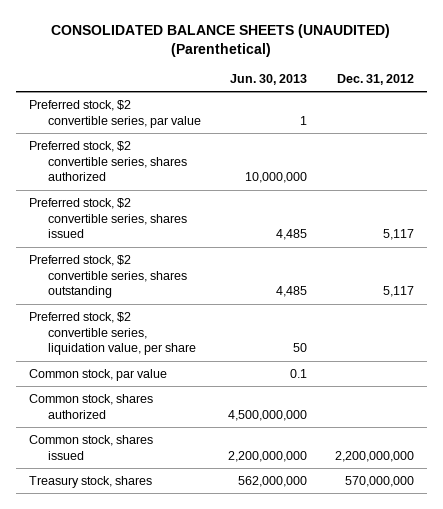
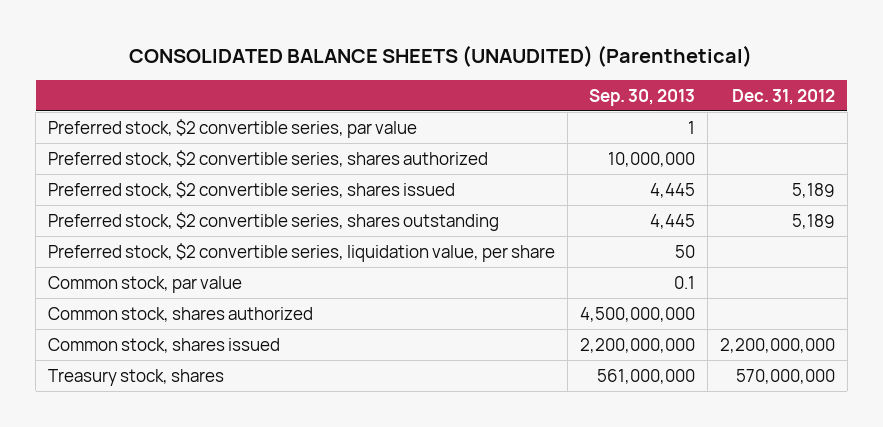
- | Jun. 30, 2013 | Dec. 31, 2012
+ | Sep. 30, 2013 | Dec. 31, 2012
- Preferred stock, $2 convertible series, shares issued | 4,485 | 5,117
- Preferred stock, $2 convertible series, shares outstanding | 4,485 | 5,117
+ Preferred stock, $2 convertible series, shares issued | 4,445 | 5,189
+ Preferred stock, $2 convertible series, shares outstanding | 4,445 | 5,189

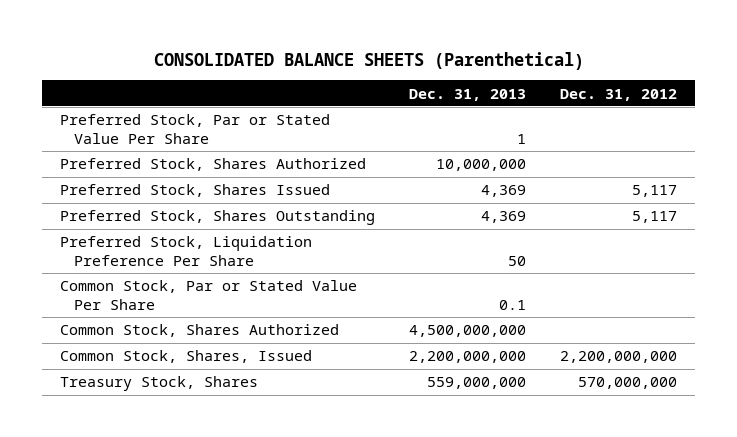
- CONSOLIDATED BALANCE SHEETS (UNAUDITED) (Parenthetical)
+ CONSOLIDATED BALANCE SHEETS (Parenthetical)
- | Sep. 30, 2013 | Dec. 31, 2012
+ | Dec. 31, 2013 | Dec. 31, 2012
- Preferred stock, $2 convertible series, par value | 1 |
- Preferred stock, $2 convertible series, shares authorized | 10,000,000 |
- Preferred stock, $2 convertible series, shares issued | 4,445 | 5,189
- Preferred stock, $2 convertible series, shares outstanding | 4,445 | 5,189
- Preferred stock, $2 convertible series, liquidation value, per share | 50 |
- Common stock, par value | 0.1 |
- Common stock, shares authorized | 4,500,000,000 |
- Common stock, shares issued | 2,200,000,000 | 2,200,000,000
- Treasury stock, shares | 561,000,000 | 570,000,000
+ Preferred Stock, Par or Stated Value Per Share | 1 |
+ Preferred Stock, Shares Authorized | 10,000,000 |
+ Preferred Stock, Shares Issued | 4,369 | 5,117
+ Preferred Stock, Shares Outstanding | 4,369 | 5,117
+ Preferred Stock, Liquidation Preference Per Share | 50 |
+ Common Stock, Par or Stated Value Per Share | 0.1 |
+ Common Stock, Shares Authorized | 4,500,000,000 |
+ Common Stock, Shares, Issued | 2,200,000,000 | 2,200,000,000
+ Treasury Stock, Shares | 559,000,000 | 570,000,000

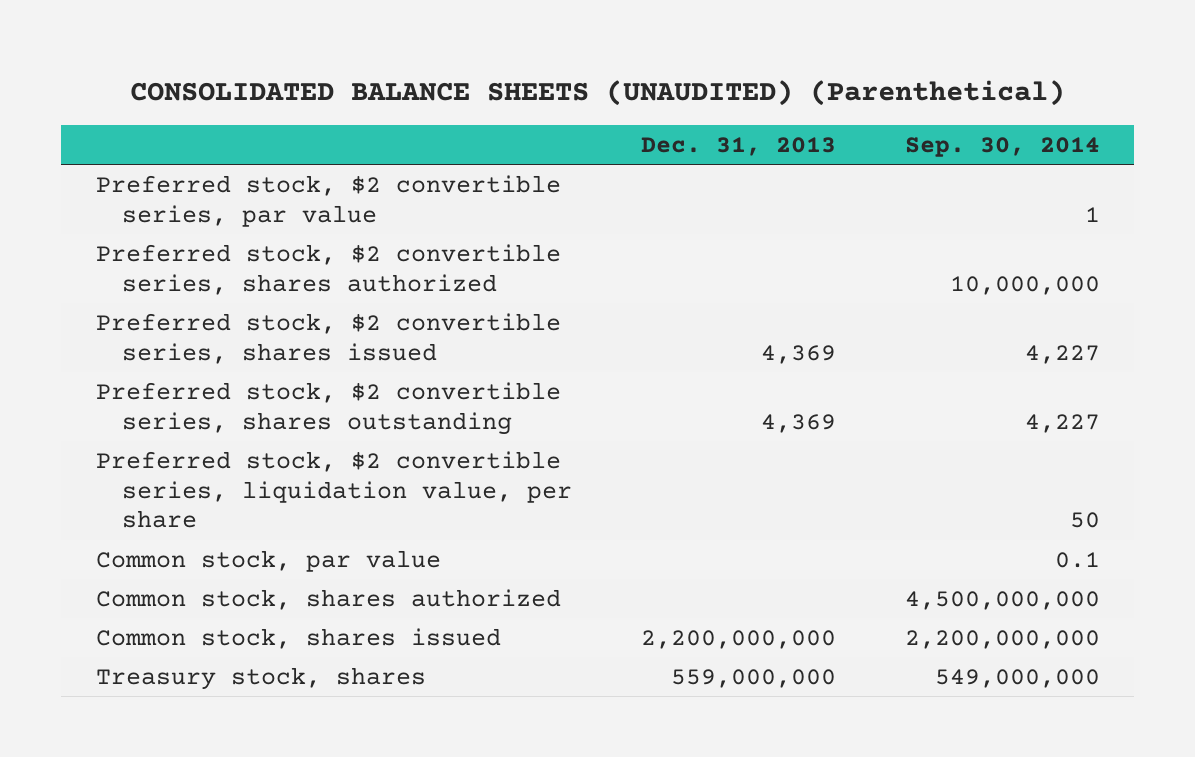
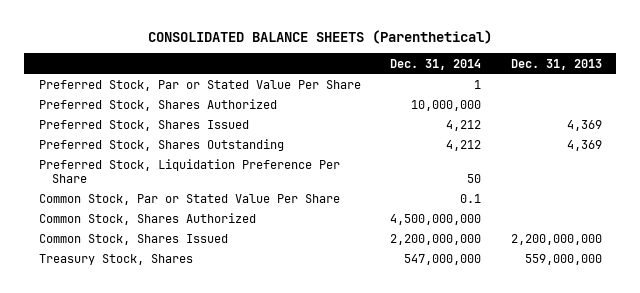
- CONSOLIDATED BALANCE SHEETS (UNAUDITED) (Parenthetical)
+ CONSOLIDATED BALANCE SHEETS (Parenthetical)
- | Dec. 31, 2013 | Sep. 30, 2014
+ | Dec. 31, 2014 | Dec. 31, 2013
- Preferred stock, $2 convertible series, par value | | 1
- Preferred stock, $2 convertible series, shares authorized | | 10,000,000
- Preferred stock, $2 convertible series, shares issued | 4,369 | 4,227
- Preferred stock, $2 convertible series, shares outstanding | 4,369 | 4,227
- Preferred stock, $2 convertible series, liquidation value, per share | | 50
- Common stock, par value | | 0.1
- Common stock, shares authorized | | 4,500,000,000
- Common stock, shares issued | 2,200,000,000 | 2,200,000,000
- Treasury stock, shares | 559,000,000 | 549,000,000
+ Preferred Stock, Par or Stated Value Per Share | 1 |
+ Preferred Stock, Shares Authorized | 10,000,000 |
+ Preferred Stock, Shares Issued | 4,212 | 4,369
+ Preferred Stock, Shares Outstanding | 4,212 | 4,369
+ Preferred Stock, Liquidation Preference Per Share | 50 |
+ Common Stock, Par or Stated Value Per Share | 0.1 |
+ Common Stock, Shares Authorized | 4,500,000,000 |
+ Common Stock, Shares Issued | 2,200,000,000 | 2,200,000,000
+ Treasury Stock, Shares | 547,000,000 | 559,000,000

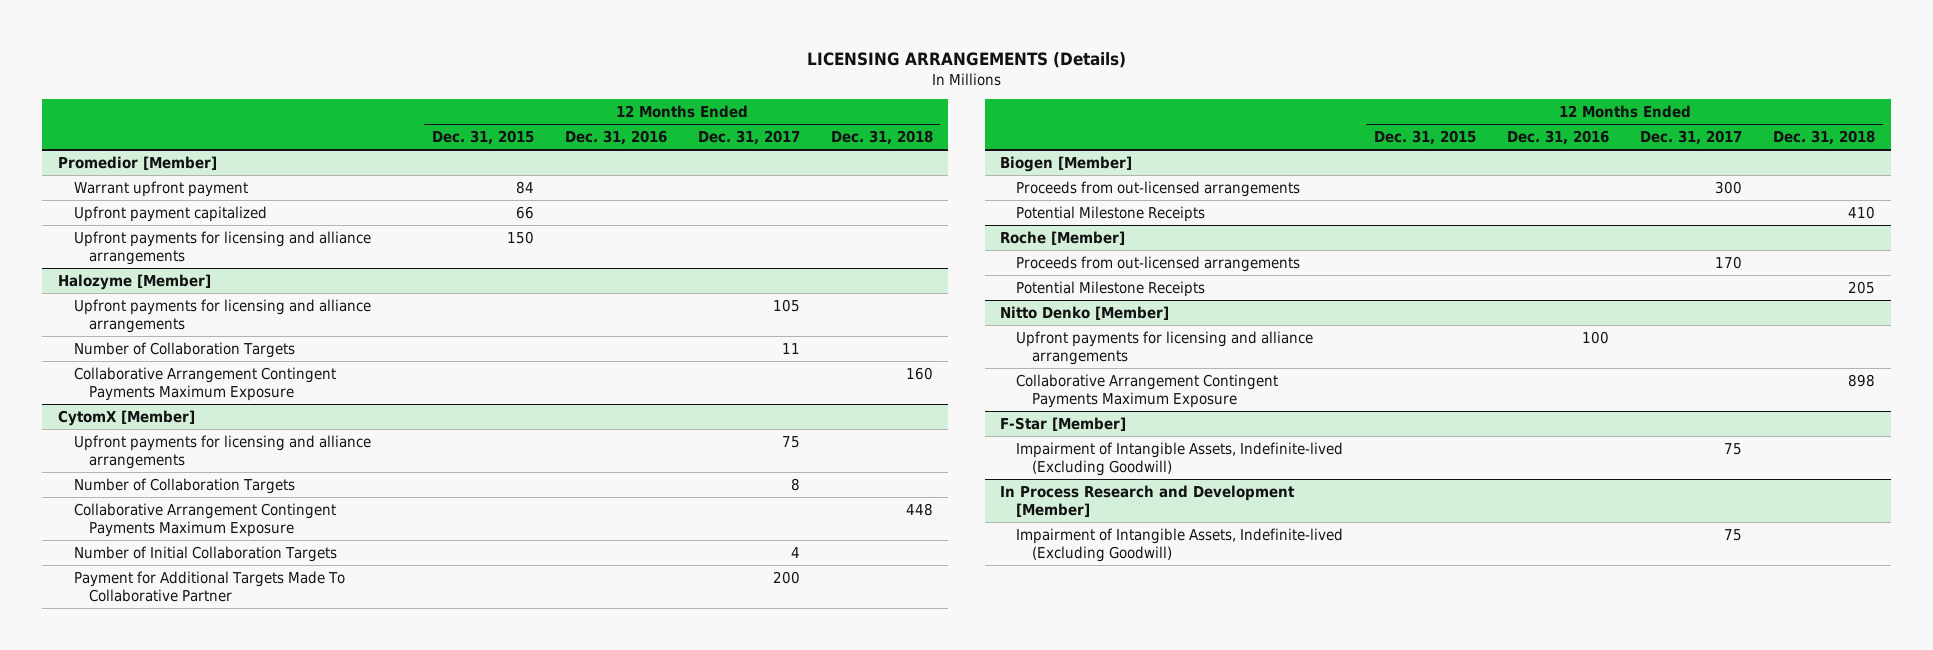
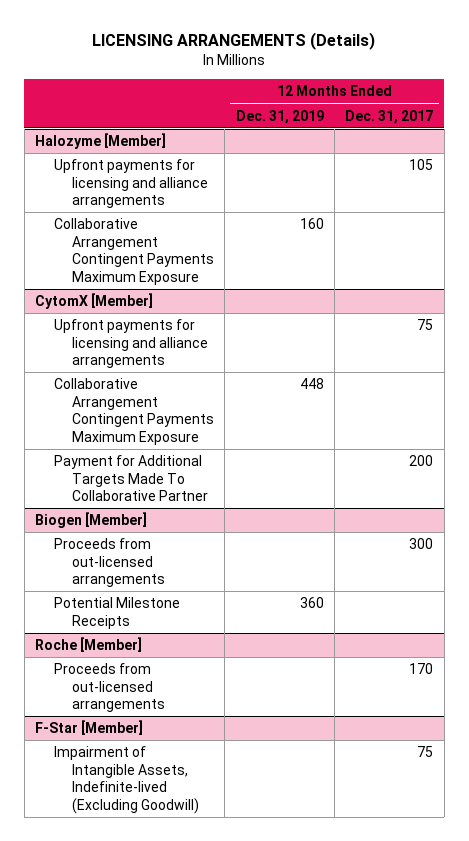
- | 12 Months Ended Dec. 31, 2015 | 12 Months Ended Dec. 31, 2016 | 12 Months Ended Dec. 31, 2017 | 12 Months Ended Dec. 31, 2018
+ | 12 Months Ended Dec. 31, 2019 | 12 Months Ended Dec. 31, 2017
- Promedior [Member]
- Warrant upfront payment | 84 | | |
- Upfront payment capitalized | 66 | | |
- Upfront payments for licensing and alliance arrangements | 150 | | |
@ Halozyme [Member]
- Number of Collaboration Targets | | | 11 |
@ CytomX [Member]
- Number of Collaboration Targets | | | 8 |
- Number of Initial Collaboration Targets | | | 4 |
@ Roche [Member]
- Potential Milestone Receipts | | | | 205
- Nitto Denko [Member]
- Upfront payments for licensing and alliance arrangements | | 100 | |
- Collaborative Arrangement Contingent Payments Maximum Exposure | | | | 898
- In Process Research and Development [Member]
- Impairment of Intangible Assets, Indefinite-lived (Excluding Goodwill) | | | 75 |

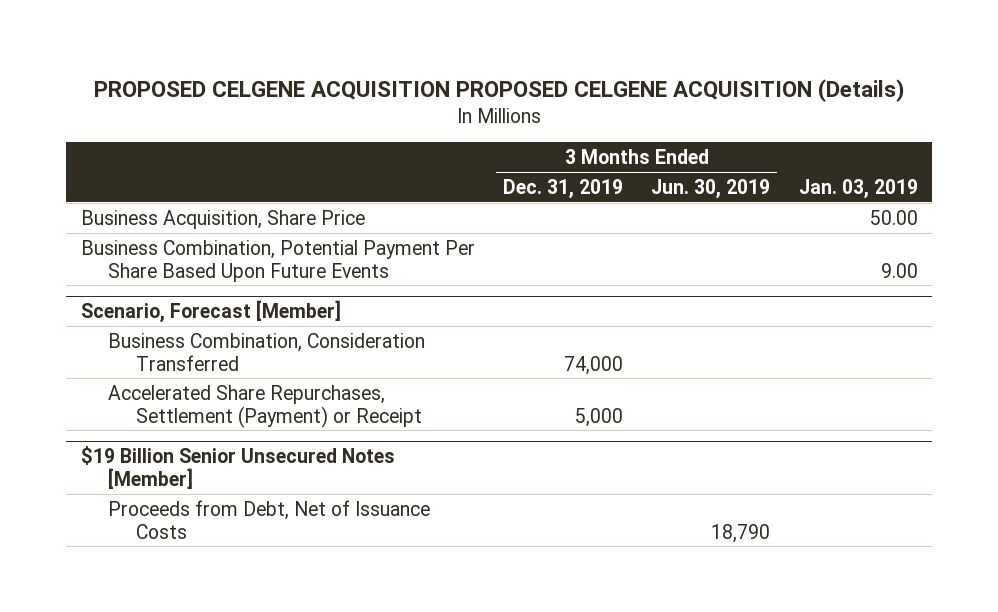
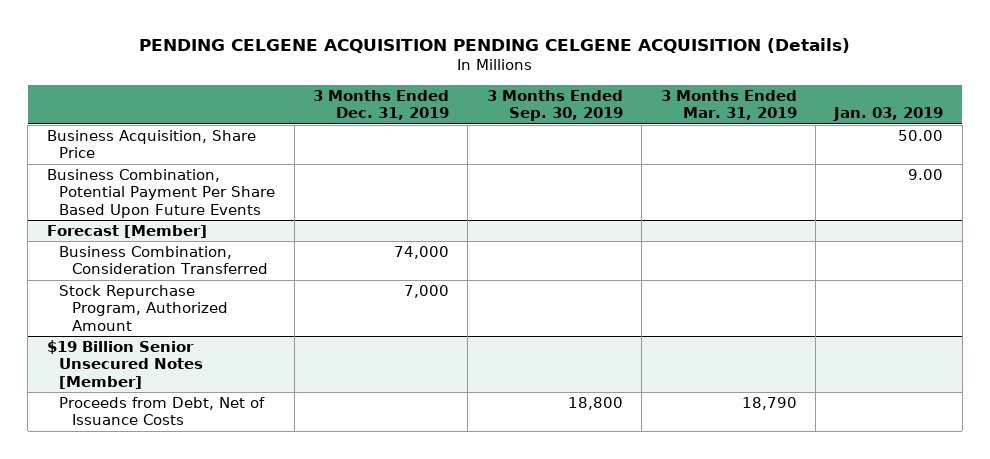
- PROPOSED CELGENE ACQUISITION PROPOSED CELGENE ACQUISITION (Details)
+ PENDING CELGENE ACQUISITION PENDING CELGENE ACQUISITION (Details)
- | 3 Months Ended Dec. 31, 2019 | 3 Months Ended Jun. 30, 2019 | Jan. 03, 2019
+ | 3 Months Ended Dec. 31, 2019 | 3 Months Ended Sep. 30, 2019 | 3 Months Ended Mar. 31, 2019 | Jan. 03, 2019
- Scenario, Forecast [Member]
+ Forecast [Member]
- Accelerated Share Repurchases, Settlement (Payment) or Receipt | 5,000 | |
+ Stock Repurchase Program, Authorized Amount | 7,000 | | |

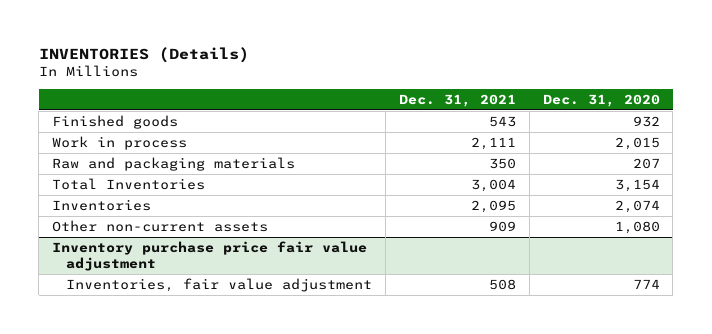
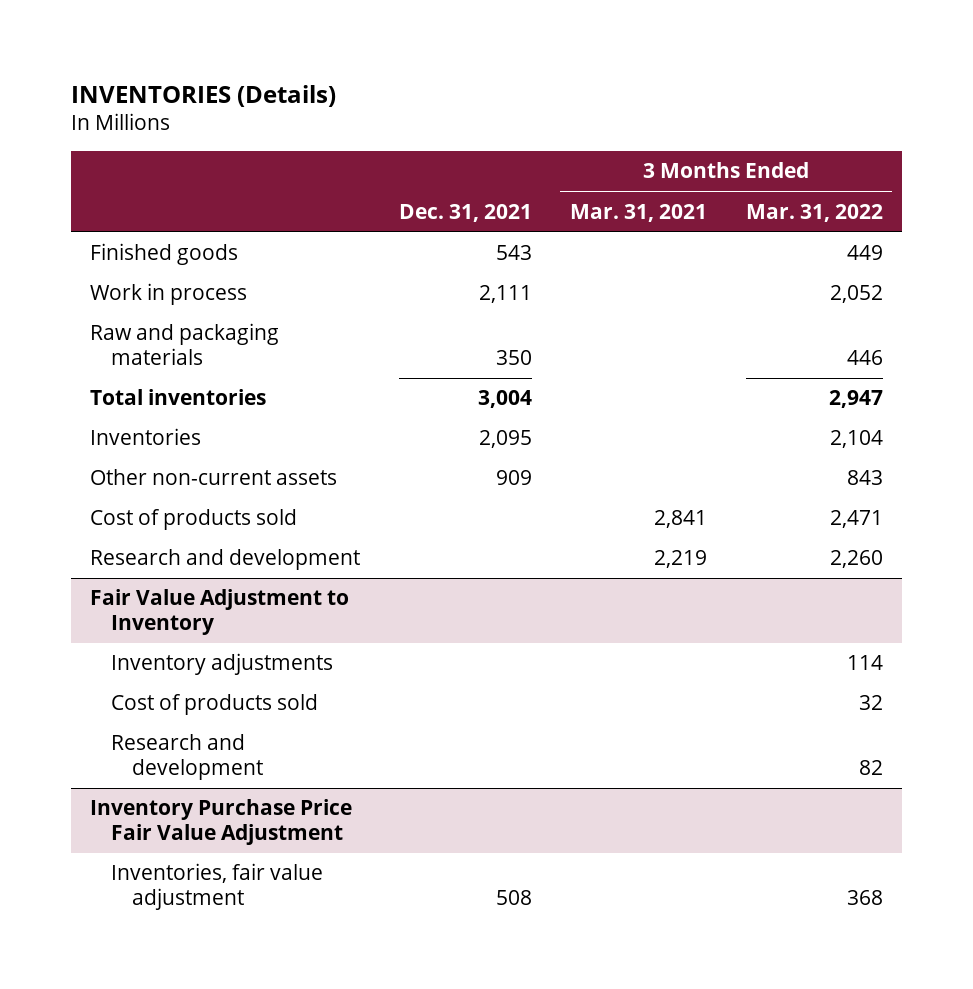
- | Dec. 31, 2021 | Dec. 31, 2020
+ | Dec. 31, 2021 | 3 Months Ended Mar. 31, 2021 | 3 Months Ended Mar. 31, 2022
- Total Inventories | 3,004 | 3,154
+ Total inventories | 3,004 | | 2,947
- Inventory purchase price fair value adjustment
+ Cost of products sold | | 2,841 | 2,471
+ Research and development | | 2,219 | 2,260
+ Fair Value Adjustment to Inventory
+ Inventory adjustments | | | 114
+ Cost of products sold | | | 32
+ Research and development | | | 82
+ Inventory Purchase Price Fair Value Adjustment

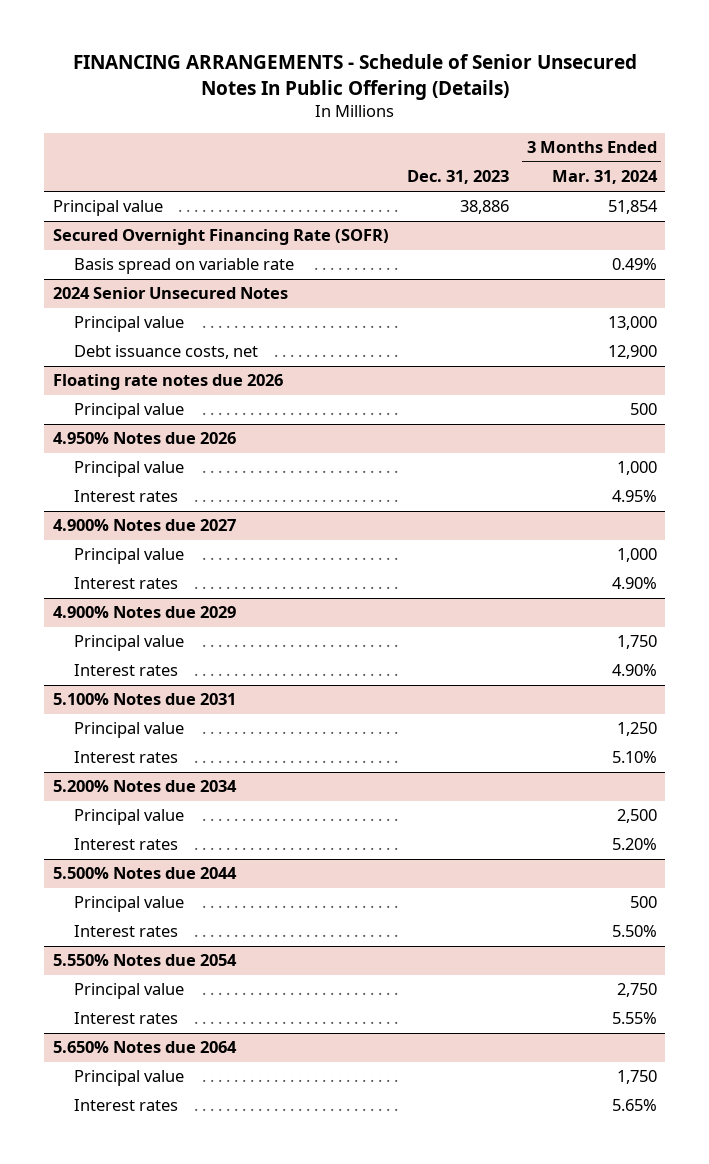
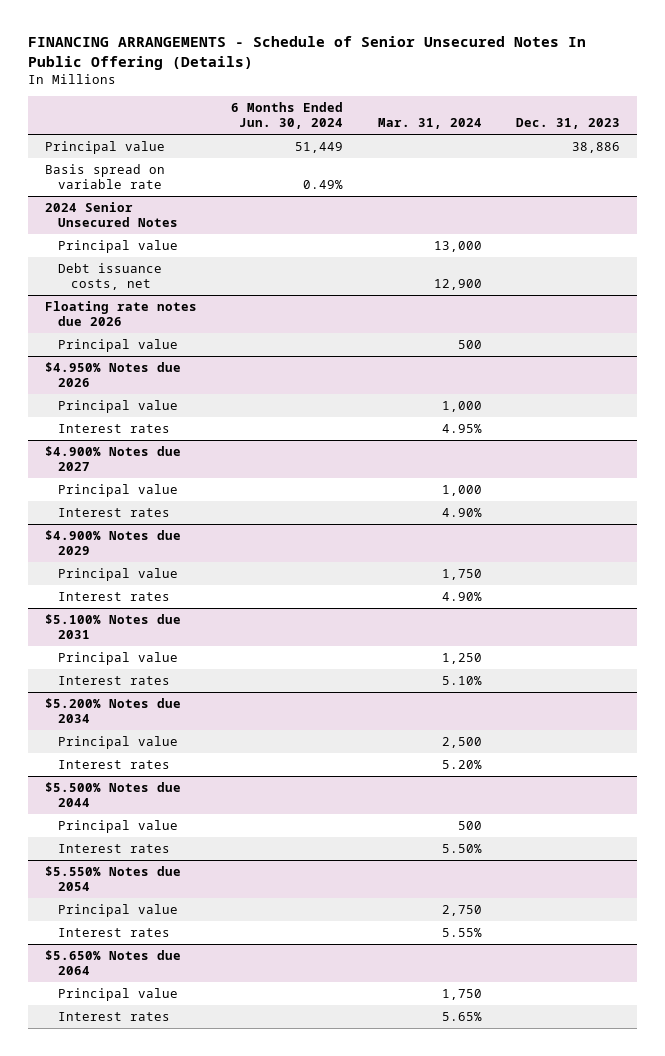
- | Dec. 31, 2023 | 3 Months Ended Mar. 31, 2024
+ | 6 Months Ended Jun. 30, 2024 | Mar. 31, 2024 | Dec. 31, 2023
- Secured Overnight Financing Rate (SOFR)
- Basis spread on variable rate | | 0.49%
+ Basis spread on variable rate | 0.49% | |
- 4.950% Notes due 2026
+ $4.950% Notes due 2026
- 4.900% Notes due 2027
+ $4.900% Notes due 2027
- 4.900% Notes due 2029
+ $4.900% Notes due 2029
- 5.100% Notes due 2031
+ $5.100% Notes due 2031
- 5.200% Notes due 2034
+ $5.200% Notes due 2034
- 5.500% Notes due 2044
+ $5.500% Notes due 2044
- 5.550% Notes due 2054
+ $5.550% Notes due 2054
- 5.650% Notes due 2064
+ $5.650% Notes due 2064

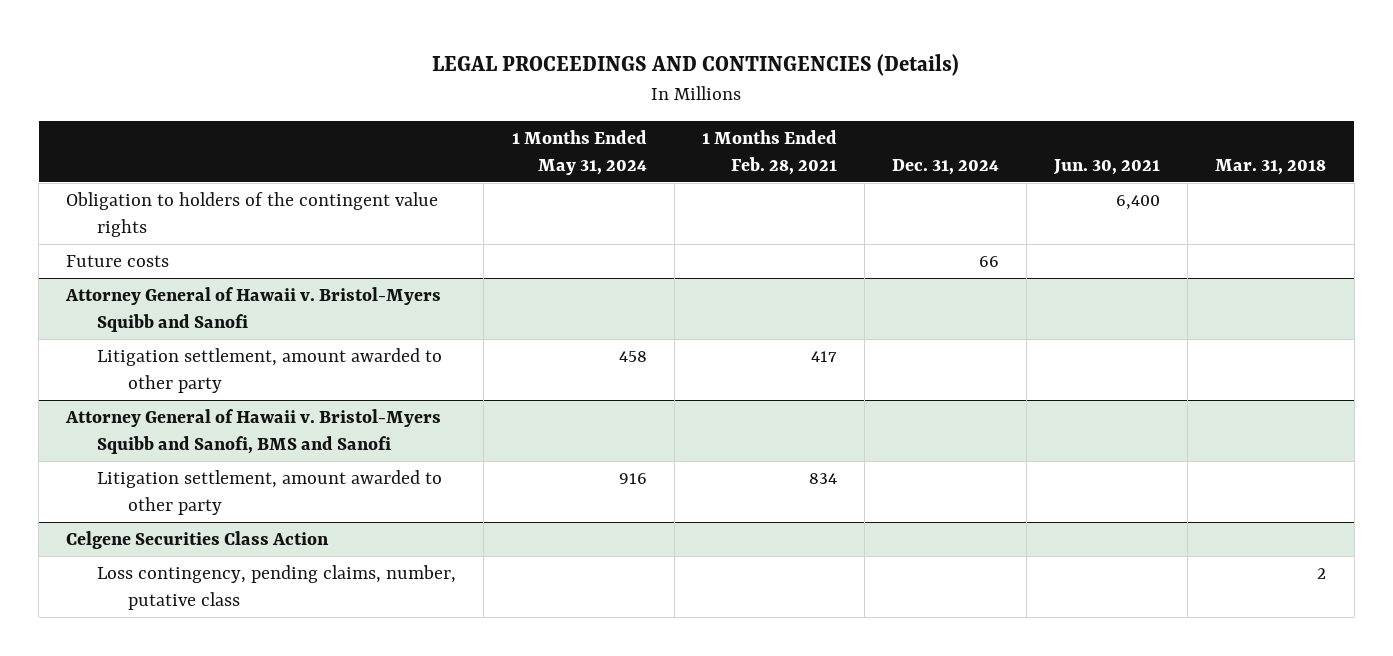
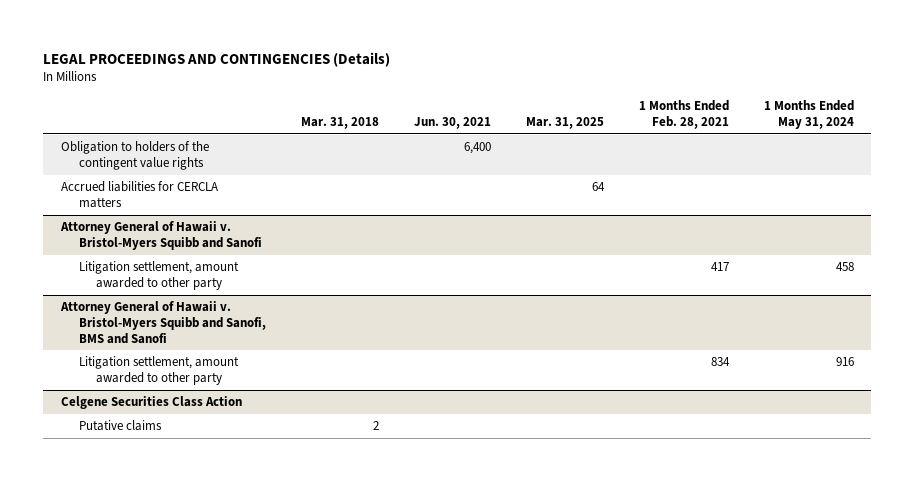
- | 1 Months Ended May 31, 2024 | 1 Months Ended Feb. 28, 2021 | Dec. 31, 2024 | Jun. 30, 2021 | Mar. 31, 2018
+ | Mar. 31, 2018 | Jun. 30, 2021 | Mar. 31, 2025 | 1 Months Ended Feb. 28, 2021 | 1 Months Ended May 31, 2024
- Future costs | | | 66 | |
+ Accrued liabilities for CERCLA matters | | | 64 | |
@ Celgene Securities Class Action
- Loss contingency, pending claims, number, putative class | | | | | 2
+ Putative claims | 2 | | | |

